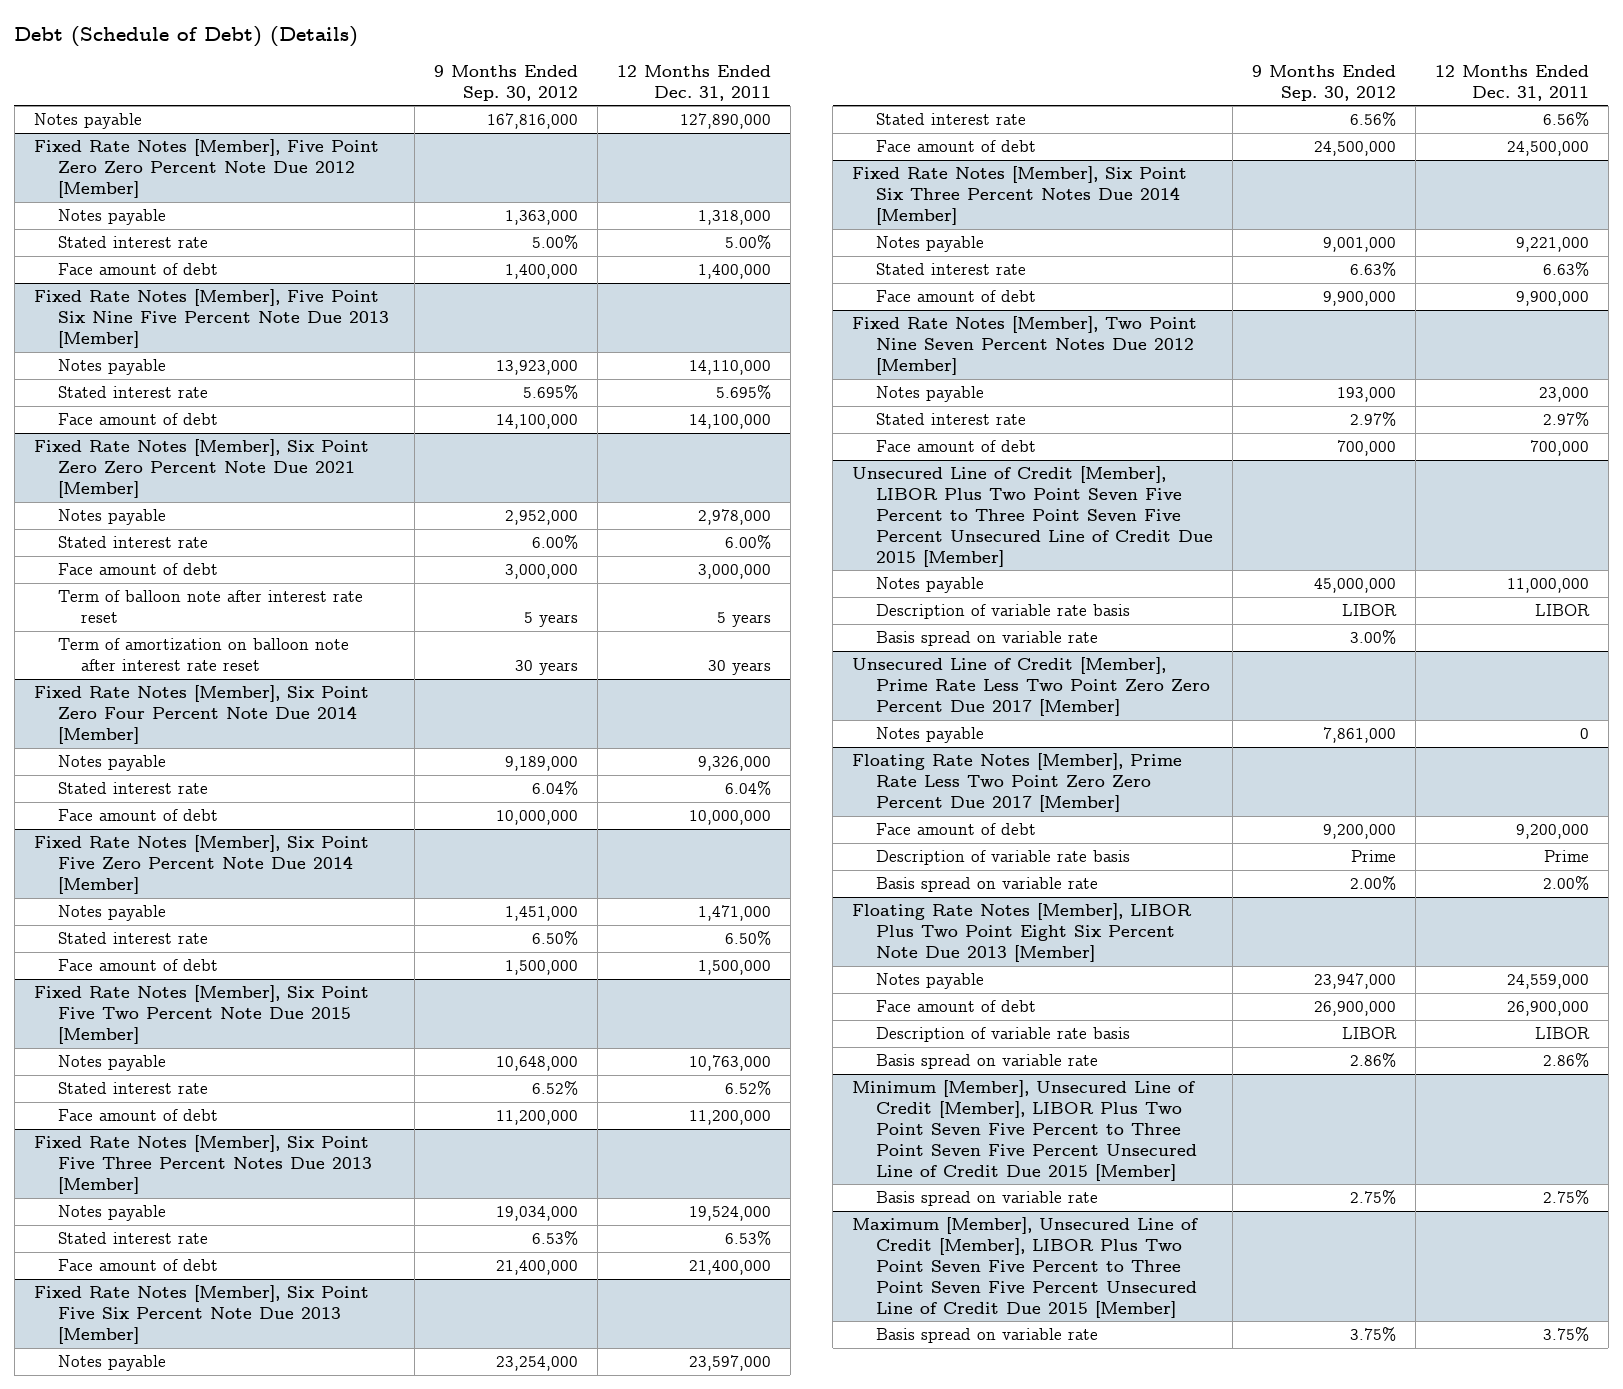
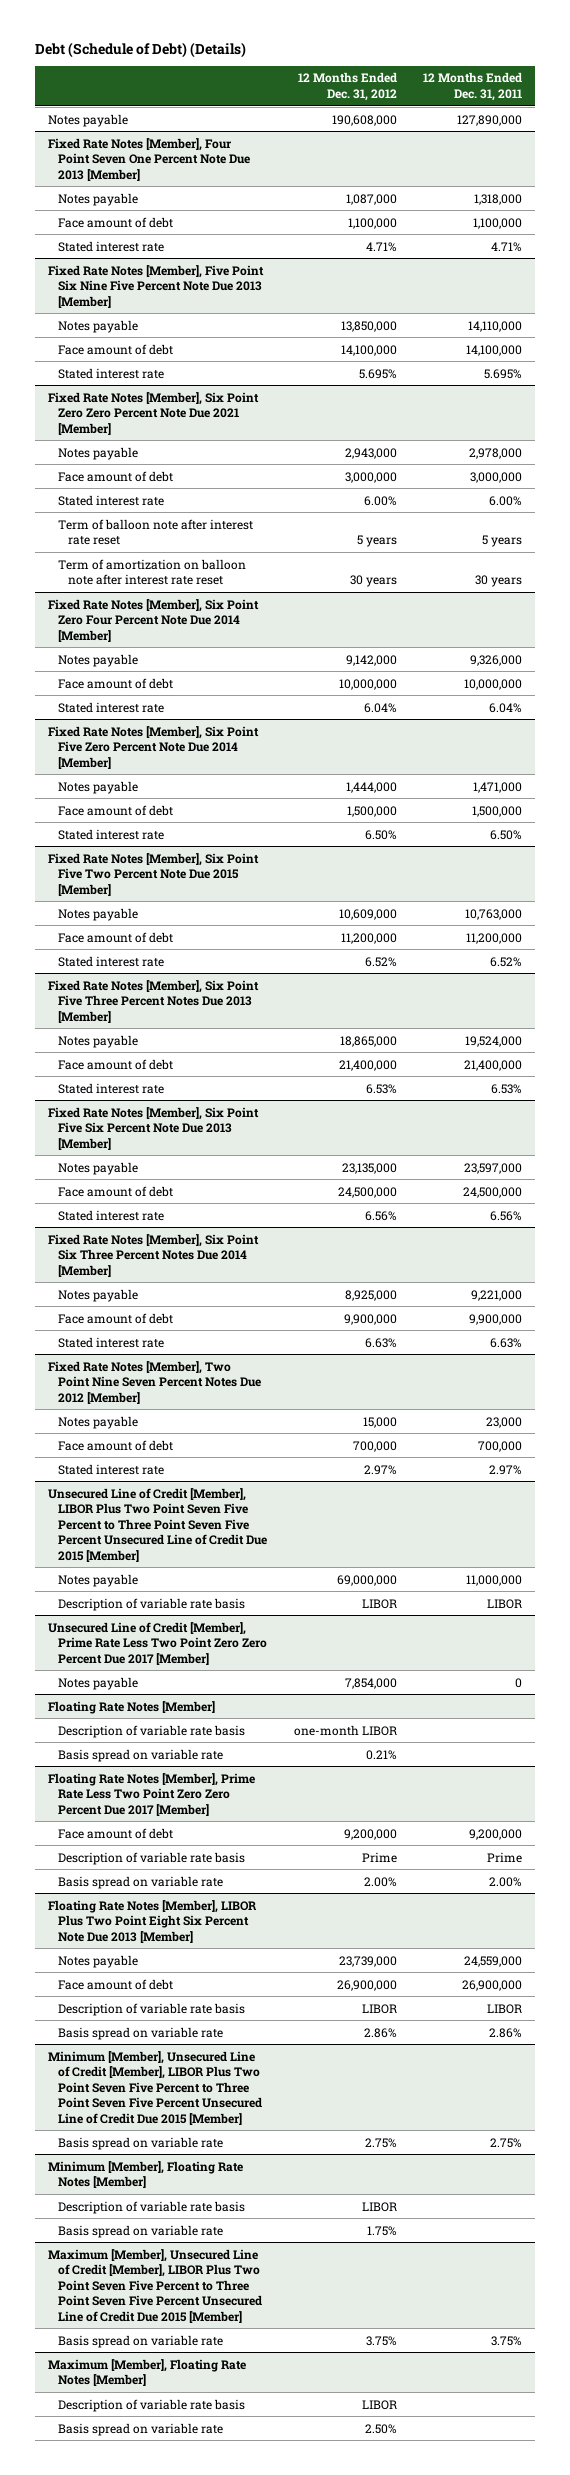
- | 9 Months Ended Sep. 30, 2012 | 12 Months Ended Dec. 31, 2011
+ | 12 Months Ended Dec. 31, 2012 | 12 Months Ended Dec. 31, 2011
- Fixed Rate Notes [Member], Five Point Zero Zero Percent Note Due 2012 [Member]
+ Fixed Rate Notes [Member], Four Point Seven One Percent Note Due 2013 [Member]
- Stated interest rate | 5.00% | 5.00%
- Face amount of debt | 1,400,000 | 1,400,000
+ Face amount of debt | 1,100,000 | 1,100,000
+ Stated interest rate | 4.71% | 4.71%
@ Fixed Rate Notes [Member], Five Point Six Nine Five Percent Note Due 2013 [Member]
moved down: Stated interest rate | 5.695% | 5.695%
@ Fixed Rate Notes [Member], Six Point Zero Zero Percent Note Due 2021 [Member]
moved down: Stated interest rate | 6.00% | 6.00%
@ Fixed Rate Notes [Member], Six Point Zero Four Percent Note Due 2014 [Member]
moved down: Stated interest rate | 6.04% | 6.04%
@ Fixed Rate Notes [Member], Six Point Five Zero Percent Note Due 2014 [Member]
moved down: Stated interest rate | 6.50% | 6.50%
@ Fixed Rate Notes [Member], Six Point Five Two Percent Note Due 2015 [Member]
moved down: Stated interest rate | 6.52% | 6.52%
@ Fixed Rate Notes [Member], Six Point Five Three Percent Notes Due 2013 [Member]
moved down: Stated interest rate | 6.53% | 6.53%
@ Fixed Rate Notes [Member], Six Point Five Six Percent Note Due 2013 [Member]
moved down: Stated interest rate | 6.56% | 6.56%
@ Fixed Rate Notes [Member], Six Point Six Three Percent Notes Due 2014 [Member]
moved down: Stated interest rate | 6.63% | 6.63%
@ Fixed Rate Notes [Member], Two Point Nine Seven Percent Notes Due 2012 [Member]
moved down: Stated interest rate | 2.97% | 2.97%
@ Unsecured Line of Credit [Member], LIBOR Plus Two Point Seven Five Percent to Three Point Seven Five Percent Unsecured Line of Credit Due 2015 [Member]
- Basis spread on variable rate | 3.00% |
+ Floating Rate Notes [Member]
+ Description of variable rate basis | one-month LIBOR |
+ Basis spread on variable rate | 0.21% |
+ Minimum [Member], Floating Rate Notes [Member]
+ Description of variable rate basis | LIBOR |
+ Basis spread on variable rate | 1.75% |
+ Maximum [Member], Floating Rate Notes [Member]
+ Description of variable rate basis | LIBOR |
+ Basis spread on variable rate | 2.50% |

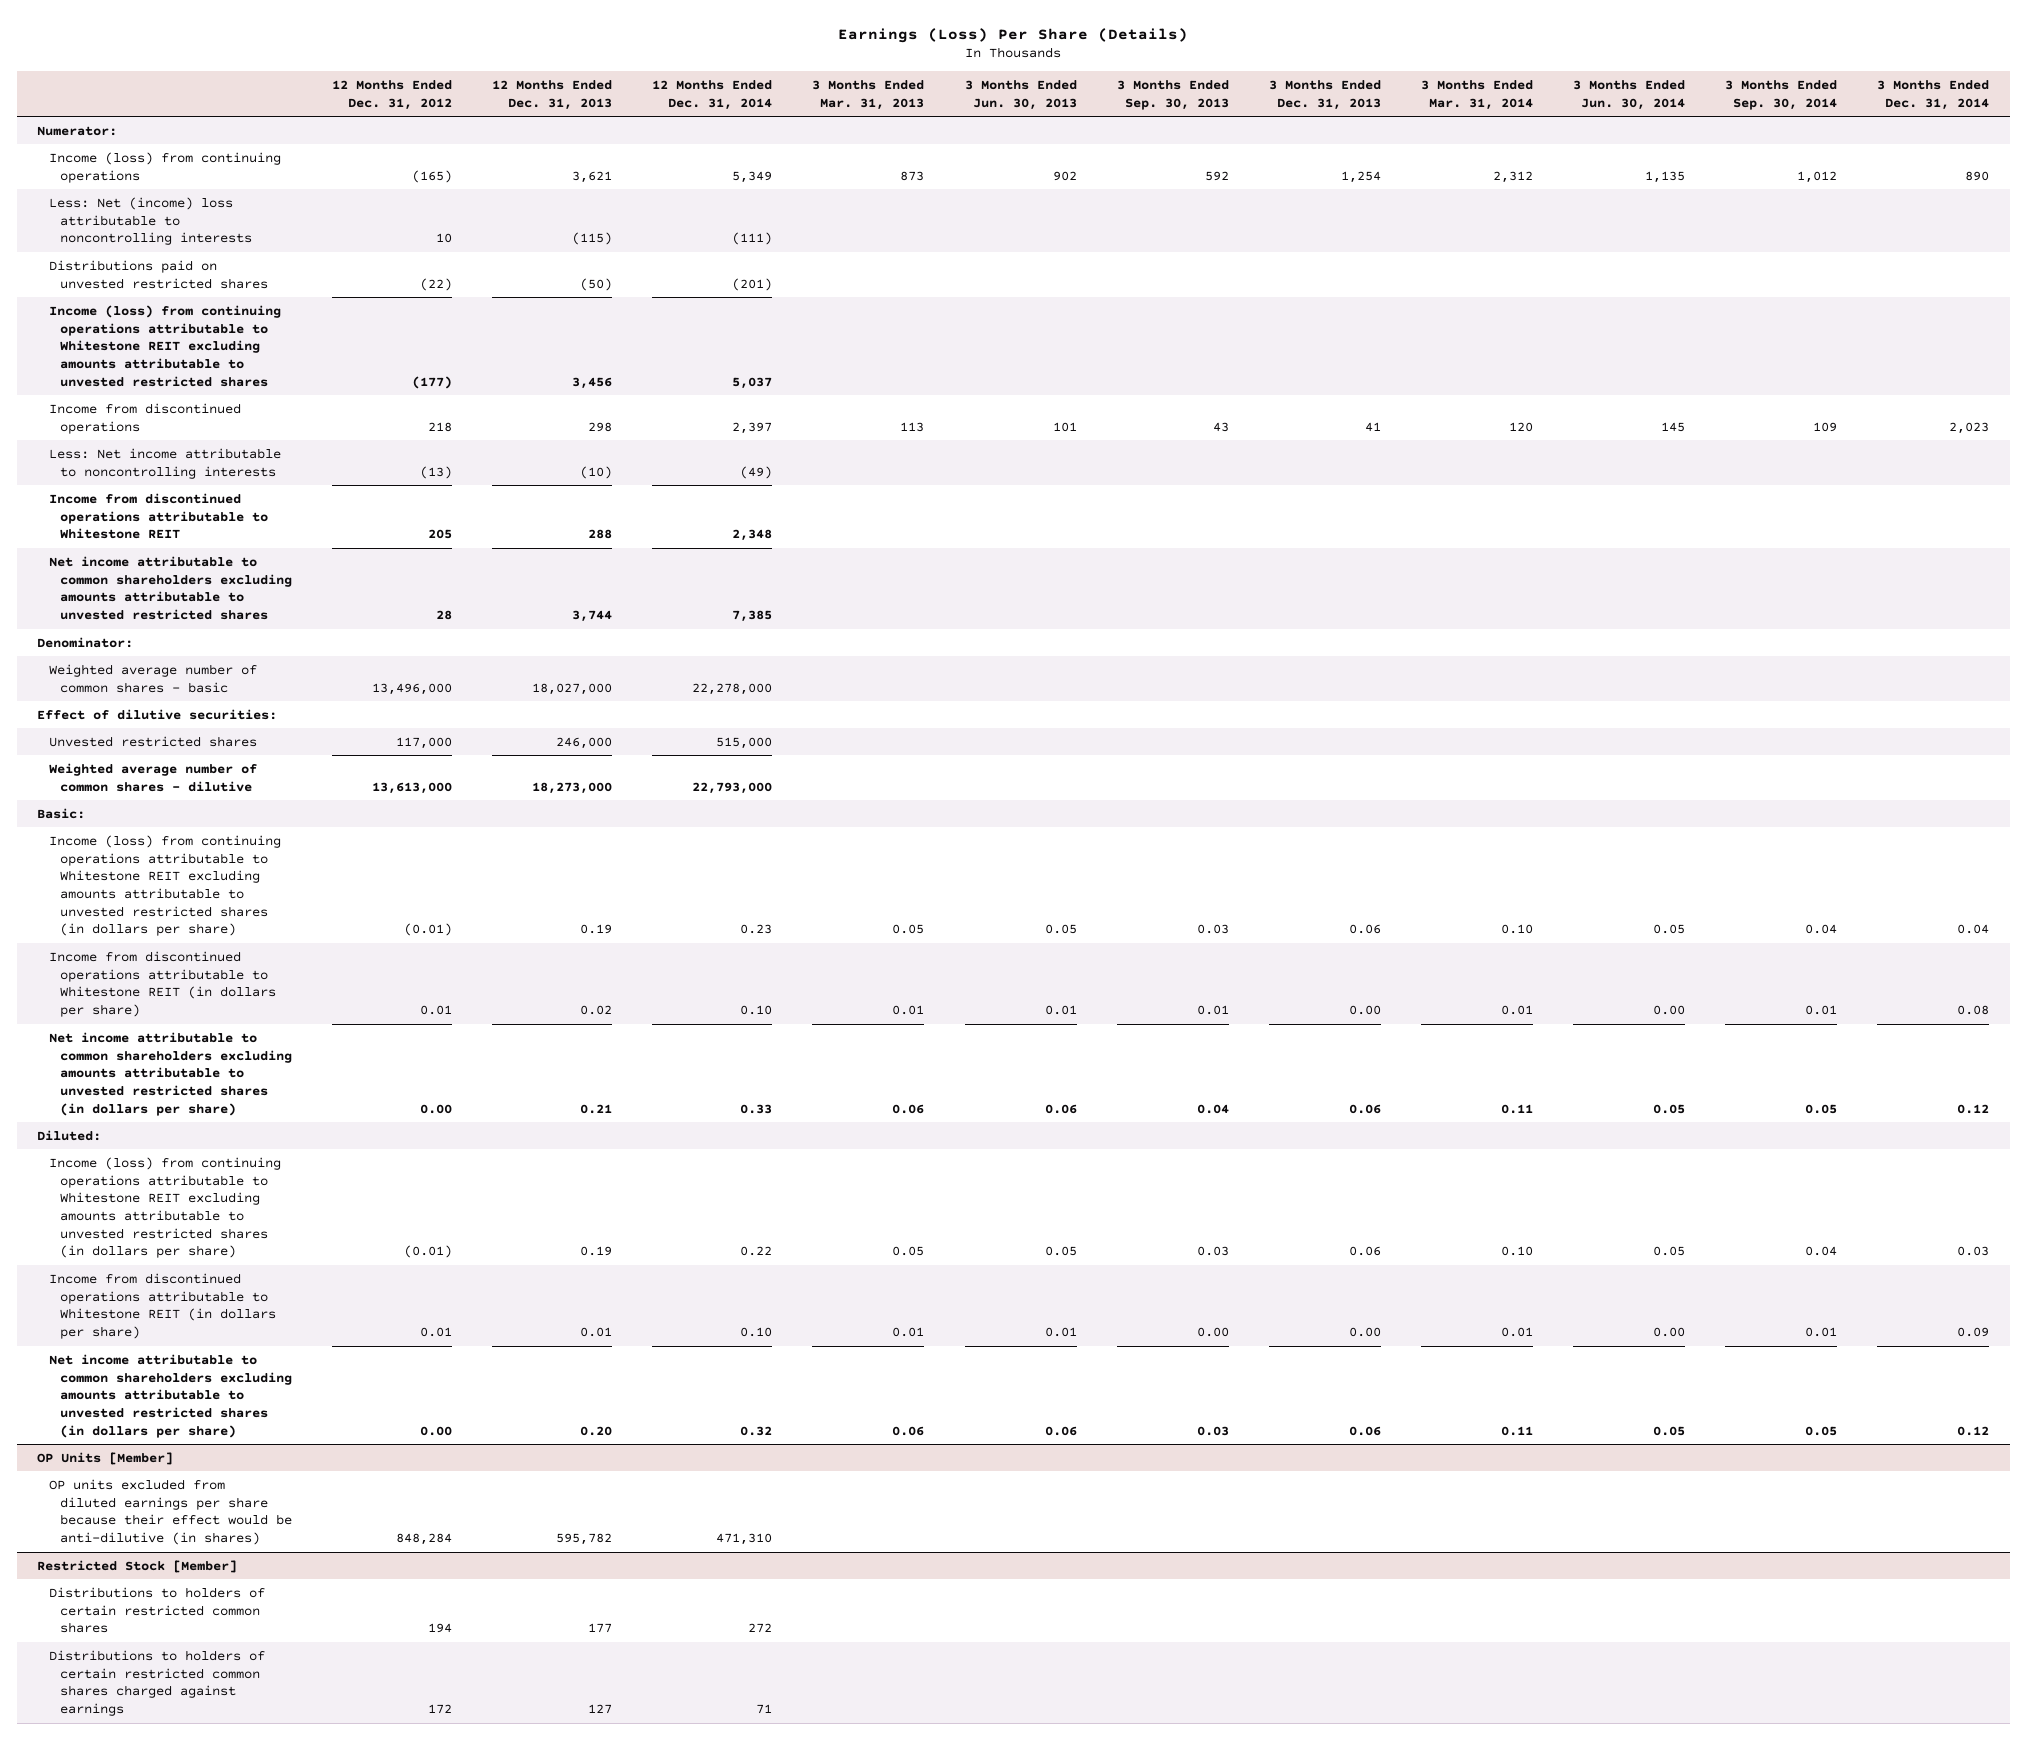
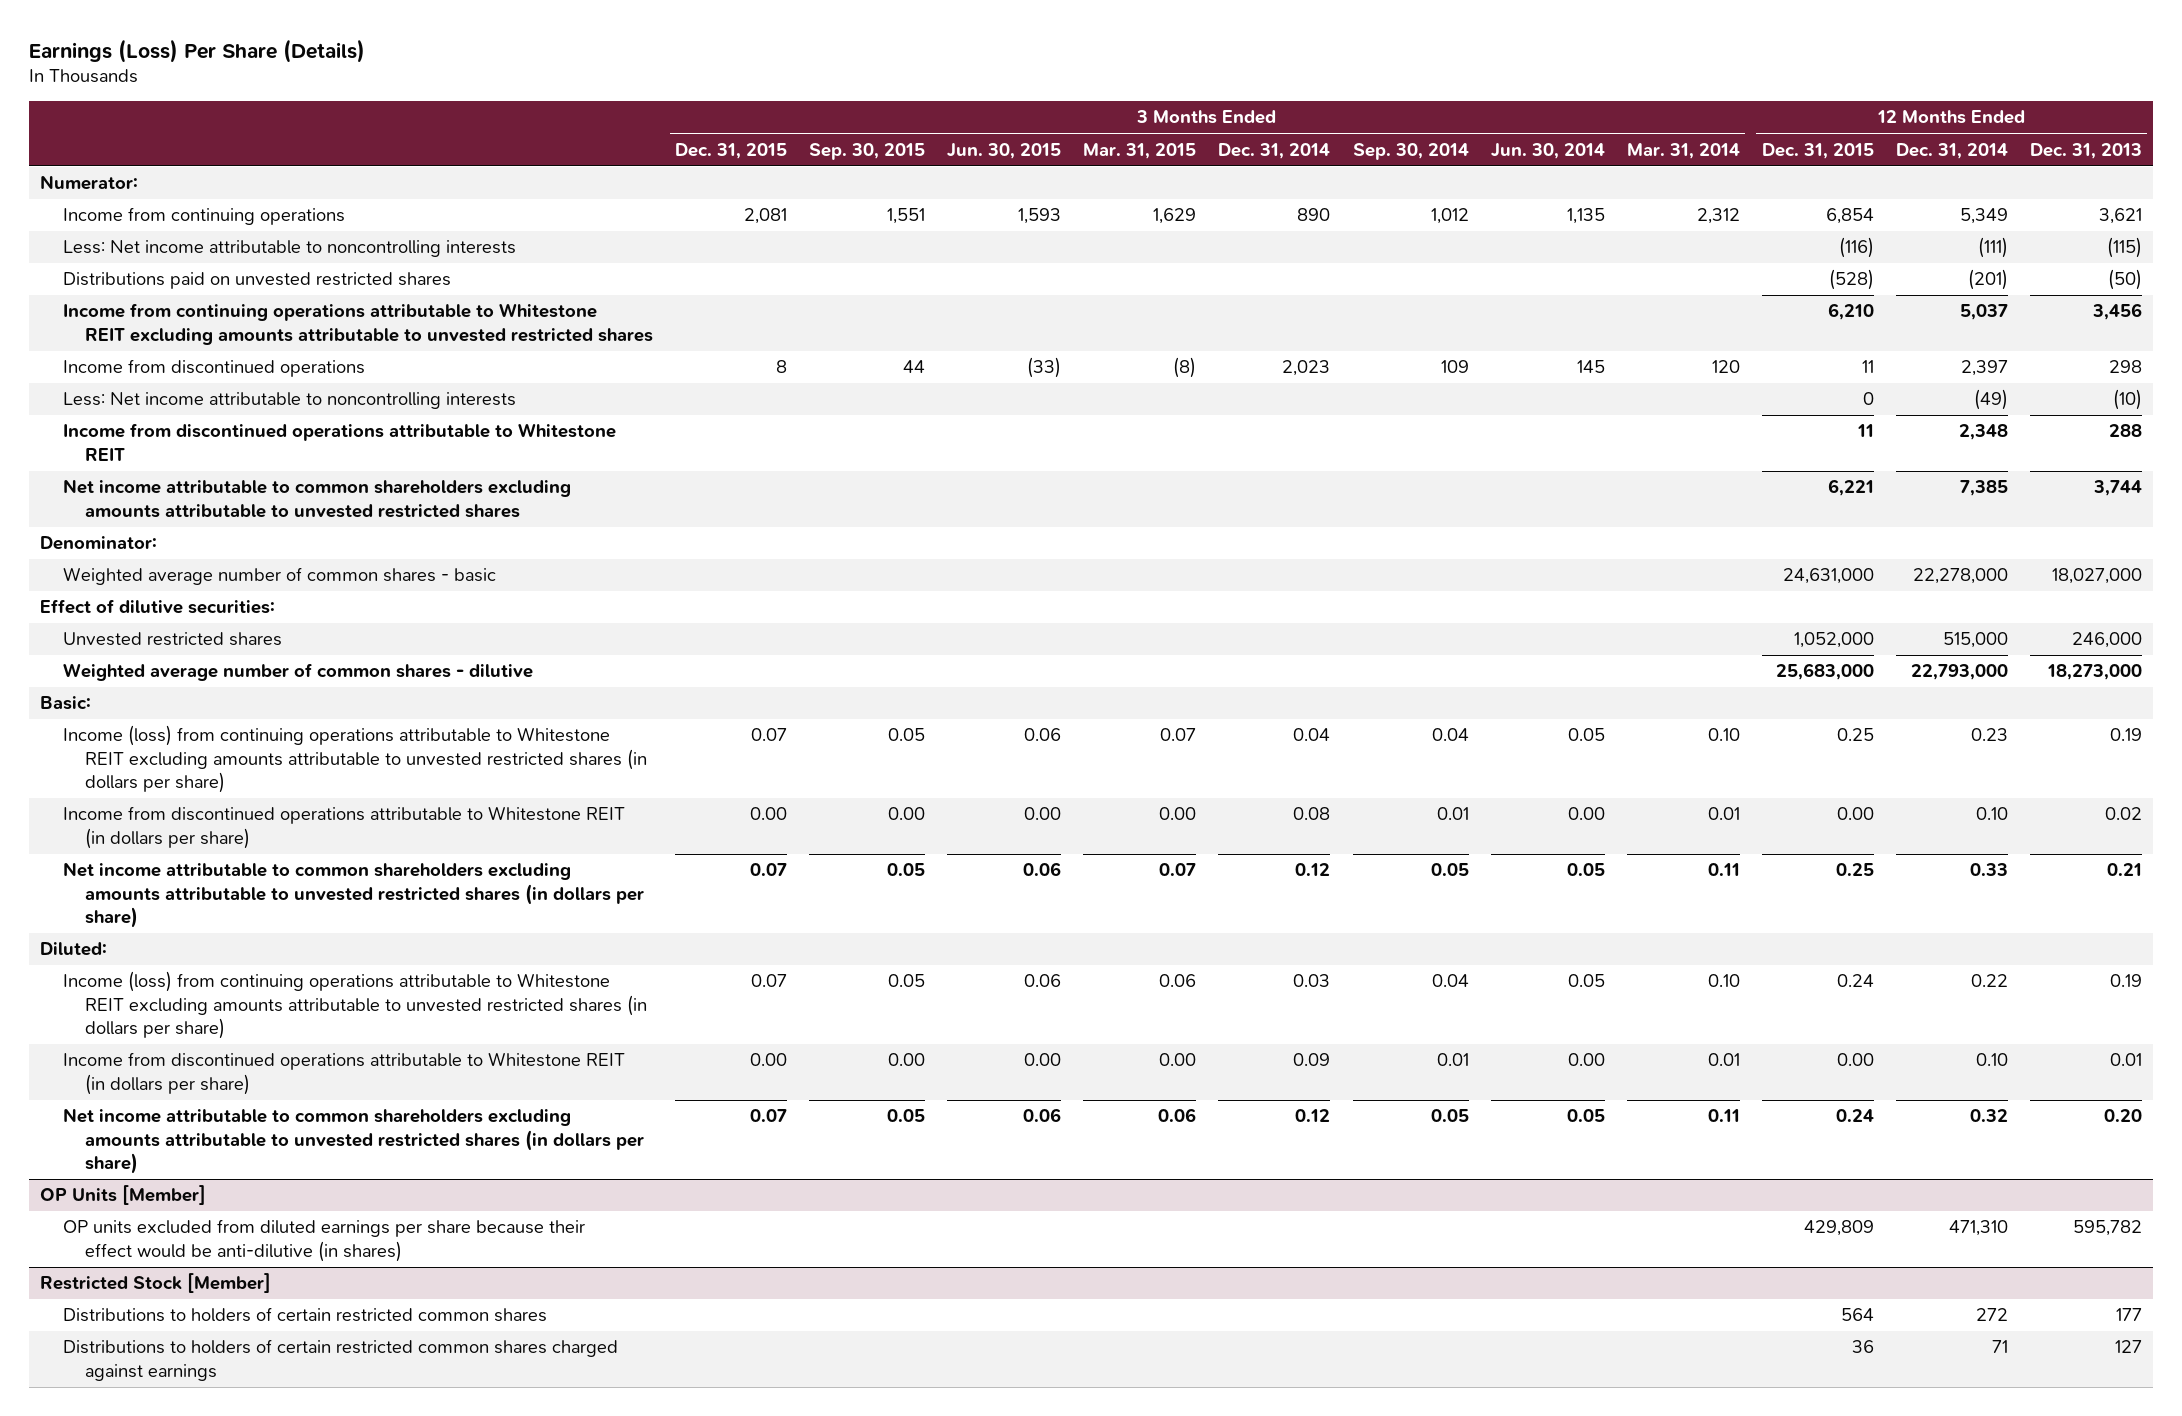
- | 12 Months Ended Dec. 31, 2012 | 12 Months Ended Dec. 31, 2013 | 12 Months Ended Dec. 31, 2014 | 3 Months Ended Mar. 31, 2013 | 3 Months Ended Jun. 30, 2013 | 3 Months Ended Sep. 30, 2013 | 3 Months Ended Dec. 31, 2013 | 3 Months Ended Mar. 31, 2014 | 3 Months Ended Jun. 30, 2014 | 3 Months Ended Sep. 30, 2014 | 3 Months Ended Dec. 31, 2014
+ | 3 Months Ended Dec. 31, 2015 | 3 Months Ended Sep. 30, 2015 | 3 Months Ended Jun. 30, 2015 | 3 Months Ended Mar. 31, 2015 | 3 Months Ended Dec. 31, 2014 | 3 Months Ended Sep. 30, 2014 | 3 Months Ended Jun. 30, 2014 | 3 Months Ended Mar. 31, 2014 | 12 Months Ended Dec. 31, 2015 | 12 Months Ended Dec. 31, 2014 | 12 Months Ended Dec. 31, 2013
- Income (loss) from continuing operations | (165) | 3,621 | 5,349 | 873 | 902 | 592 | 1,254 | 2,312 | 1,135 | 1,012 | 890
- Less: Net (income) loss attributable to noncontrolling interests | 10 | (115) | (111) | | | | | | | |
+ Income from continuing operations | 2,081 | 1,551 | 1,593 | 1,629 | 890 | 1,012 | 1,135 | 2,312 | 6,854 | 5,349 | 3,621
+ Less: Net income attributable to noncontrolling interests | | | | | | | | | (116) | (111) | (115)
- Income (loss) from continuing operations attributable to Whitestone REIT excluding amounts attributable to unvested restricted shares | (177) | 3,456 | 5,037 | | | | | | | |
+ Income from continuing operations attributable to Whitestone REIT excluding amounts attributable to unvested restricted shares | | | | | | | | | 6,210 | 5,037 | 3,456

